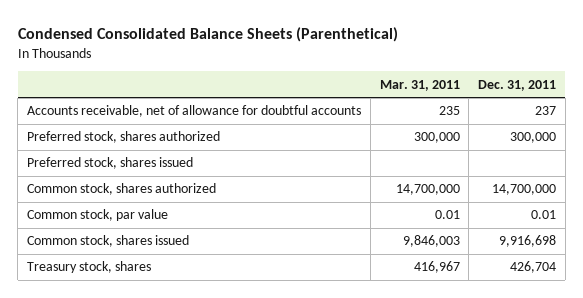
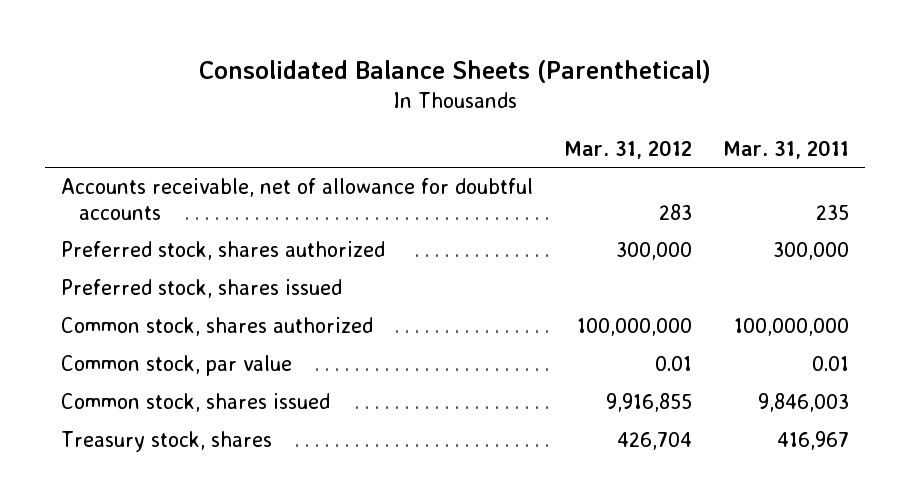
- Condensed Consolidated Balance Sheets (Parenthetical)
+ Consolidated Balance Sheets (Parenthetical)
- | Mar. 31, 2011 | Dec. 31, 2011
+ | Mar. 31, 2012 | Mar. 31, 2011
- Common stock, shares authorized | 14,700,000 | 14,700,000
+ Common stock, shares authorized | 100,000,000 | 100,000,000

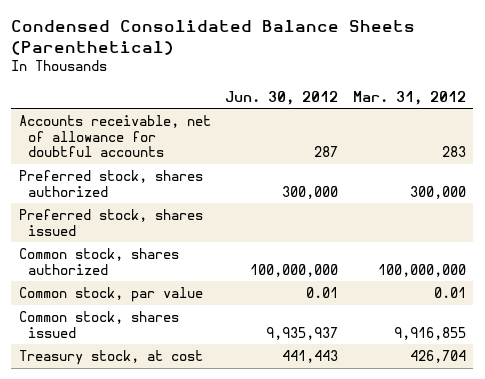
- Consolidated Balance Sheets (Parenthetical)
+ Condensed Consolidated Balance Sheets (Parenthetical)
- | Mar. 31, 2012 | Mar. 31, 2011
+ | Jun. 30, 2012 | Mar. 31, 2012
- Treasury stock, shares | 426,704 | 416,967
+ Treasury stock, at cost | 441,443 | 426,704

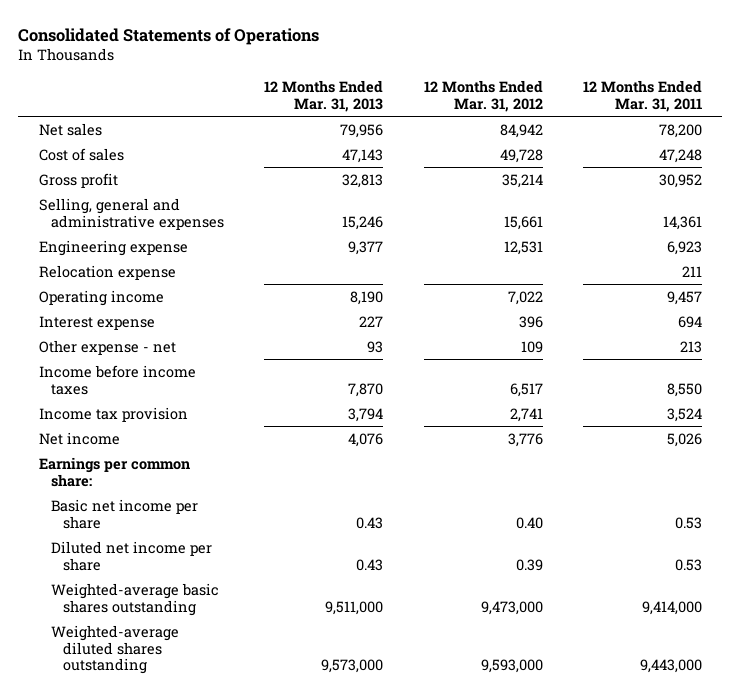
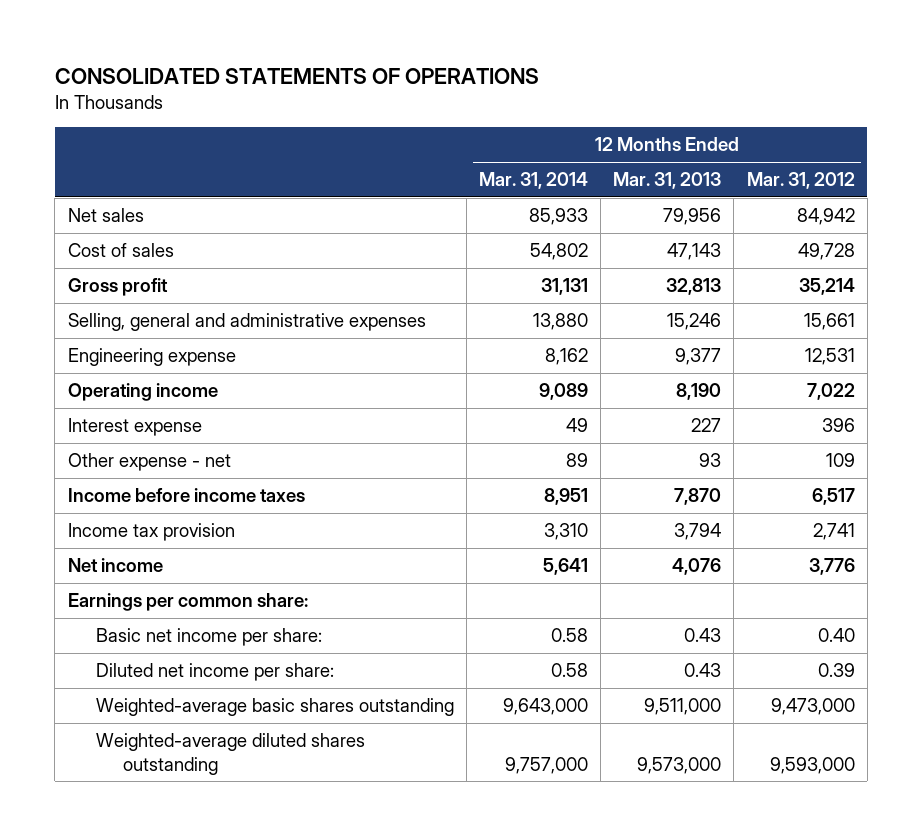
- Consolidated Statements of Operations
+ CONSOLIDATED STATEMENTS OF OPERATIONS
- | 12 Months Ended Mar. 31, 2013 | 12 Months Ended Mar. 31, 2012 | 12 Months Ended Mar. 31, 2011
+ | 12 Months Ended Mar. 31, 2014 | 12 Months Ended Mar. 31, 2013 | 12 Months Ended Mar. 31, 2012
- Relocation expense | | | 211
- Basic net income per share | 0.43 | 0.40 | 0.53
- Diluted net income per share | 0.43 | 0.39 | 0.53
+ Basic net income per share: | 0.58 | 0.43 | 0.40
+ Diluted net income per share: | 0.58 | 0.43 | 0.39

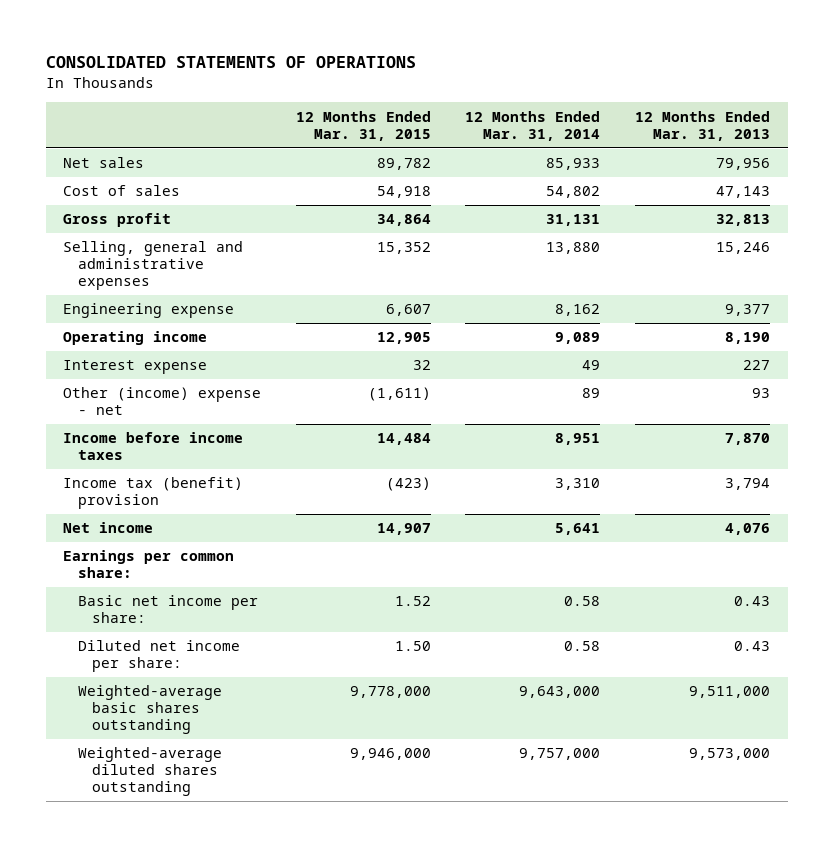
- | 12 Months Ended Mar. 31, 2014 | 12 Months Ended Mar. 31, 2013 | 12 Months Ended Mar. 31, 2012
+ | 12 Months Ended Mar. 31, 2015 | 12 Months Ended Mar. 31, 2014 | 12 Months Ended Mar. 31, 2013
- Other expense - net | 89 | 93 | 109
+ Other (income) expense - net | (1,611) | 89 | 93
- Income tax provision | 3,310 | 3,794 | 2,741
+ Income tax (benefit) provision | (423) | 3,310 | 3,794

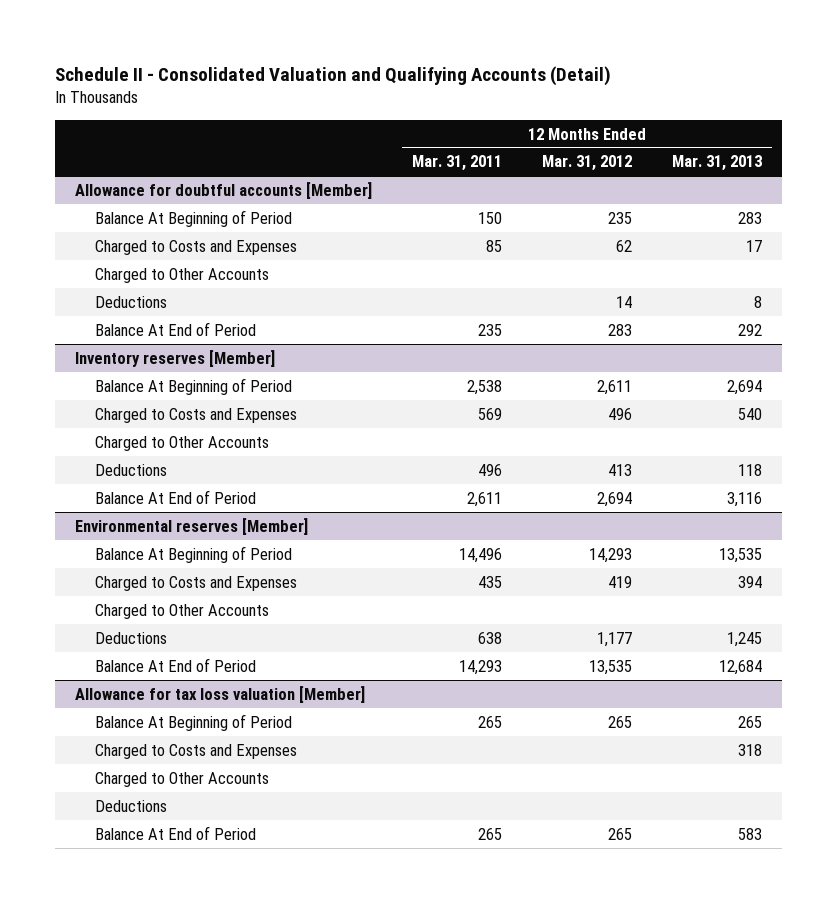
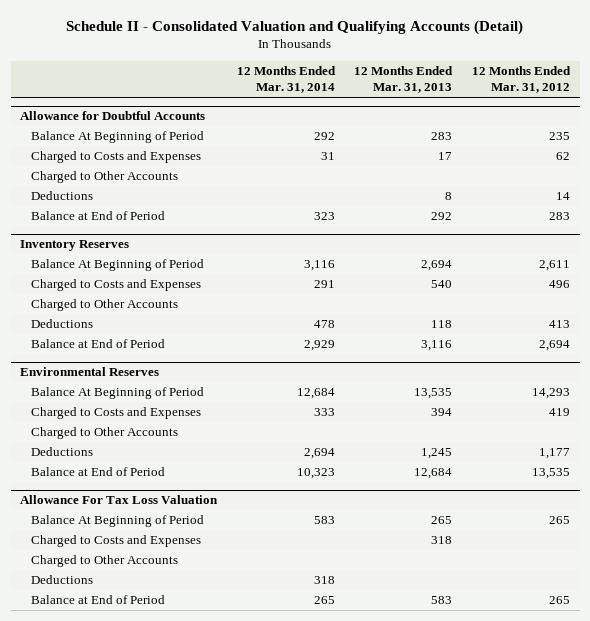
- | 12 Months Ended Mar. 31, 2011 | 12 Months Ended Mar. 31, 2012 | 12 Months Ended Mar. 31, 2013
+ | 12 Months Ended Mar. 31, 2014 | 12 Months Ended Mar. 31, 2013 | 12 Months Ended Mar. 31, 2012
- Allowance for doubtful accounts [Member]
+ Allowance for Doubtful Accounts
- Balance At End of Period | 235 | 283 | 292
- Inventory reserves [Member]
+ Balance at End of Period | 323 | 292 | 283
+ Inventory Reserves
- Balance At End of Period | 2,611 | 2,694 | 3,116
- Environmental reserves [Member]
+ Balance at End of Period | 2,929 | 3,116 | 2,694
+ Environmental Reserves
- Balance At End of Period | 14,293 | 13,535 | 12,684
- Allowance for tax loss valuation [Member]
+ Balance at End of Period | 10,323 | 12,684 | 13,535
+ Allowance For Tax Loss Valuation
- Balance At End of Period | 265 | 265 | 583
+ Balance at End of Period | 265 | 583 | 265

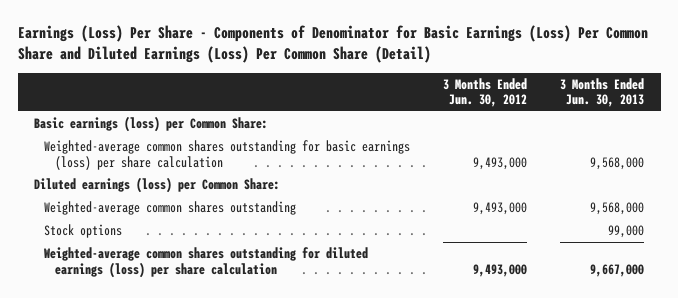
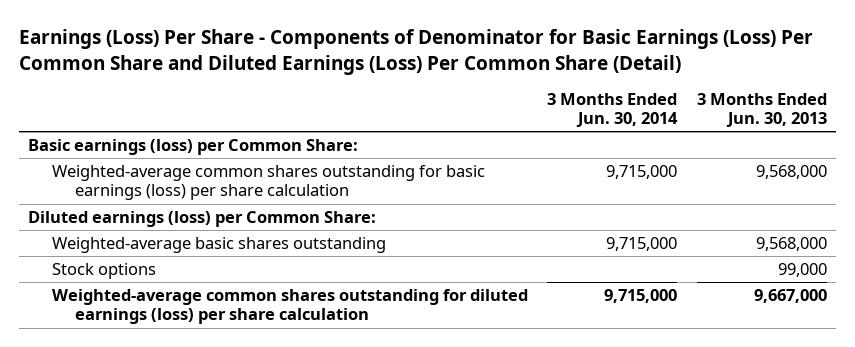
- | 3 Months Ended Jun. 30, 2012 | 3 Months Ended Jun. 30, 2013
+ | 3 Months Ended Jun. 30, 2014 | 3 Months Ended Jun. 30, 2013
- Weighted-average common shares outstanding | 9,493,000 | 9,568,000
+ Weighted-average basic shares outstanding | 9,715,000 | 9,568,000

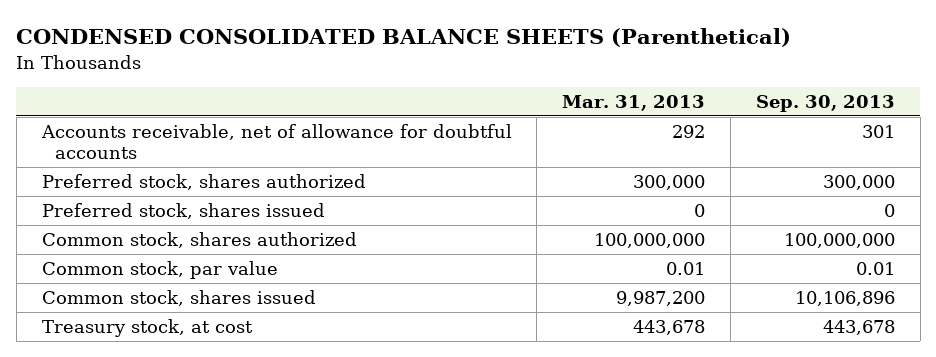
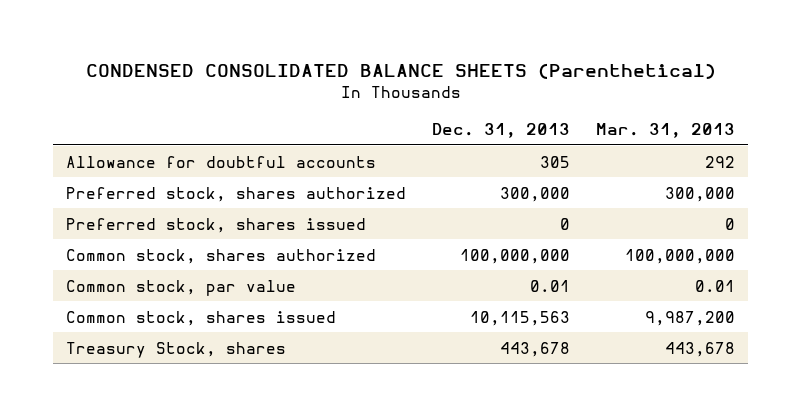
- | Mar. 31, 2013 | Sep. 30, 2013
+ | Dec. 31, 2013 | Mar. 31, 2013
- Accounts receivable, net of allowance for doubtful accounts | 292 | 301
+ Allowance for doubtful accounts | 305 | 292
- Treasury stock, at cost | 443,678 | 443,678
+ Treasury Stock, shares | 443,678 | 443,678

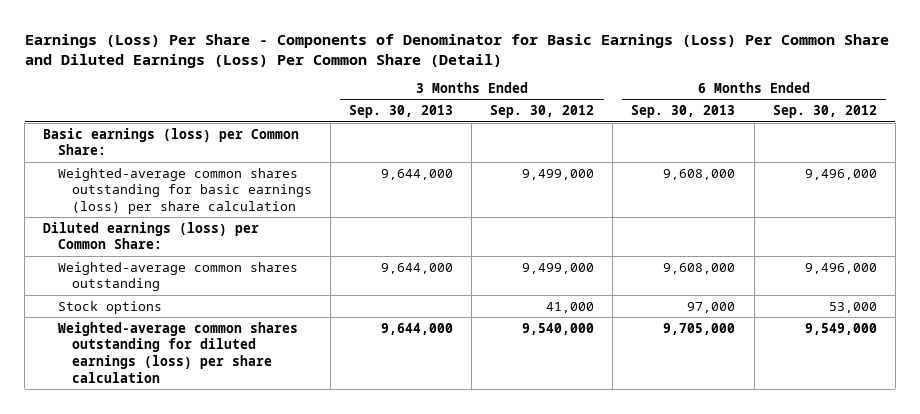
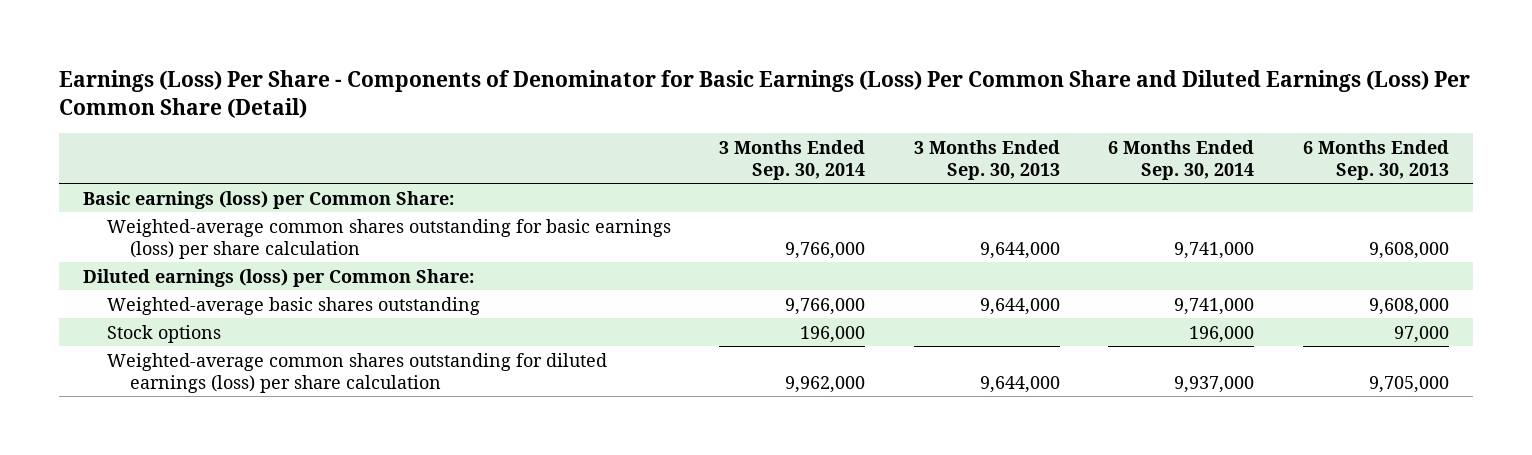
- | 3 Months Ended Sep. 30, 2013 | 3 Months Ended Sep. 30, 2012 | 6 Months Ended Sep. 30, 2013 | 6 Months Ended Sep. 30, 2012
+ | 3 Months Ended Sep. 30, 2014 | 3 Months Ended Sep. 30, 2013 | 6 Months Ended Sep. 30, 2014 | 6 Months Ended Sep. 30, 2013
- Weighted-average common shares outstanding | 9,644,000 | 9,499,000 | 9,608,000 | 9,496,000
+ Weighted-average basic shares outstanding | 9,766,000 | 9,644,000 | 9,741,000 | 9,608,000

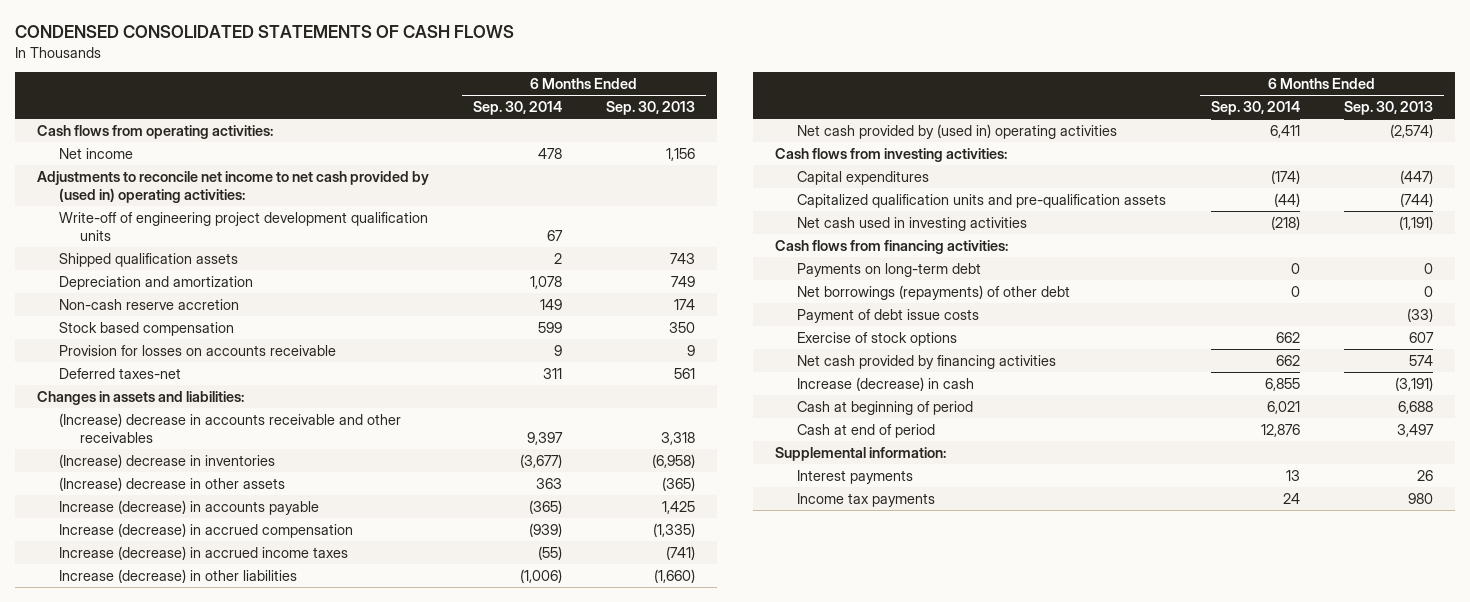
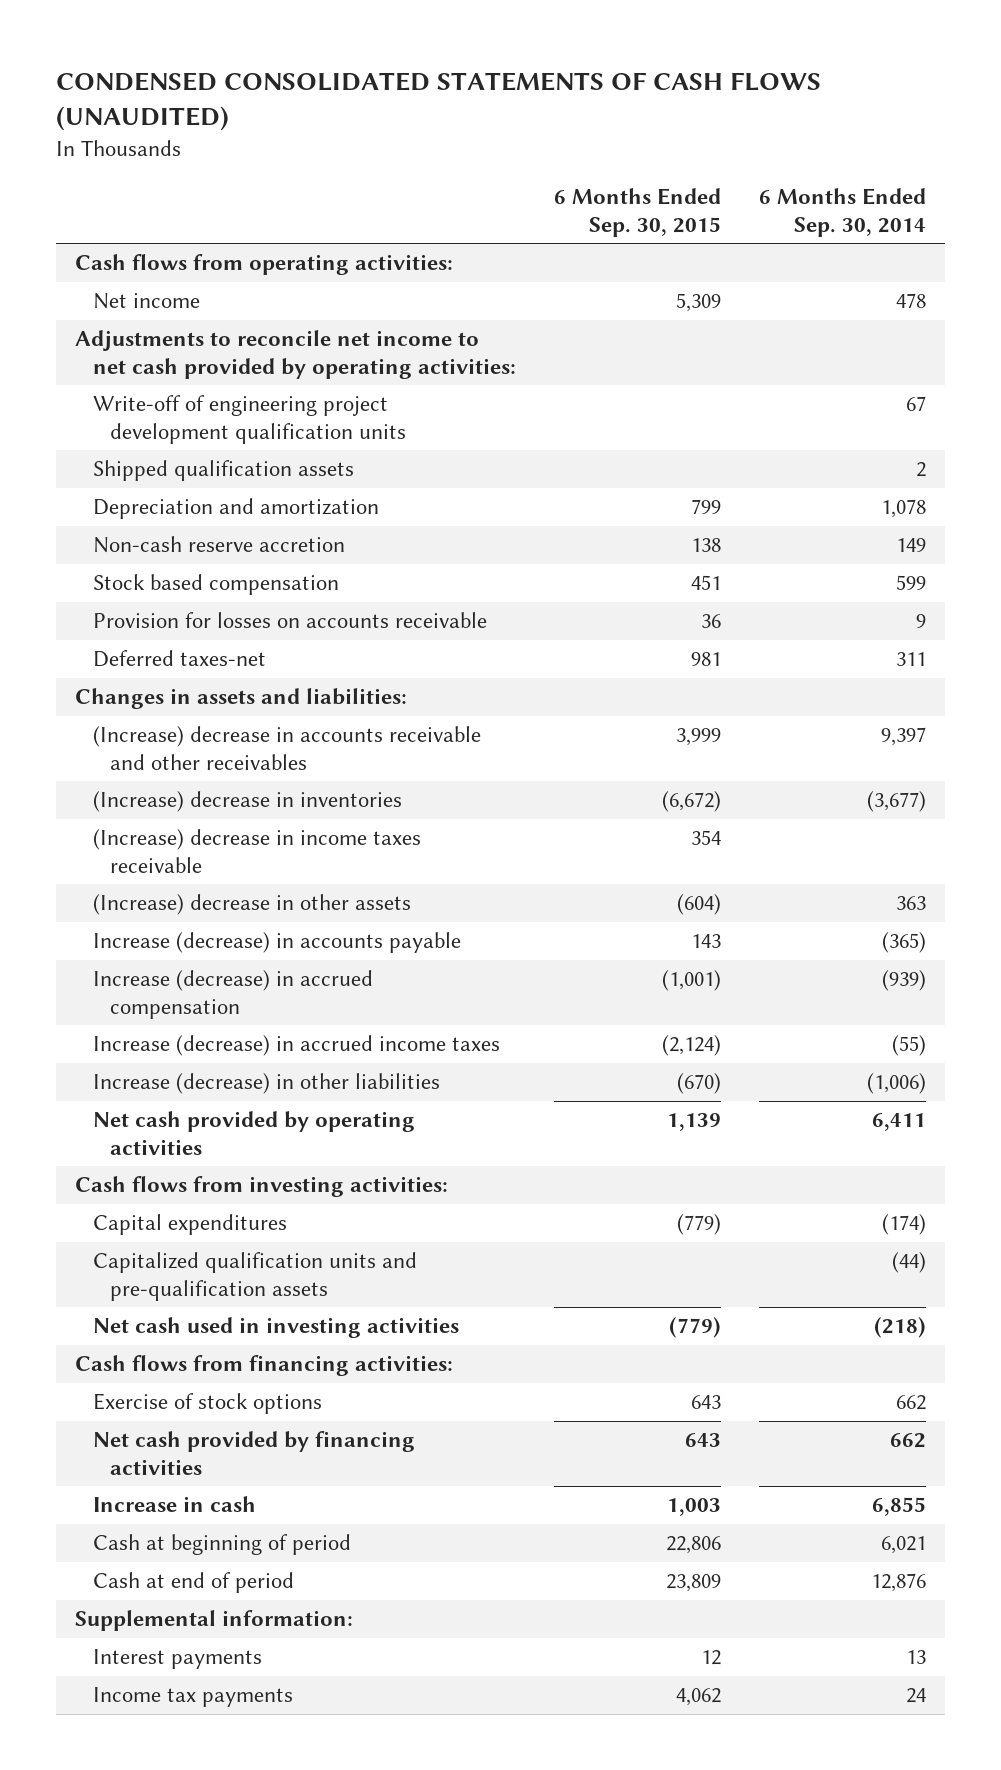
- CONDENSED CONSOLIDATED STATEMENTS OF CASH FLOWS
+ CONDENSED CONSOLIDATED STATEMENTS OF CASH FLOWS (UNAUDITED)
- | 6 Months Ended Sep. 30, 2014 | 6 Months Ended Sep. 30, 2013
+ | 6 Months Ended Sep. 30, 2015 | 6 Months Ended Sep. 30, 2014
- Adjustments to reconcile net income to net cash provided by (used in) operating activities:
+ Adjustments to reconcile net income to net cash provided by operating activities:
+ (Increase) decrease in income taxes receivable | 354 |
- Net cash provided by (used in) operating activities | 6,411 | (2,574)
+ Net cash provided by operating activities | 1,139 | 6,411
- Payments on long-term debt | 0 | 0
- Net borrowings (repayments) of other debt | 0 | 0
- Payment of debt issue costs | | (33)
- Increase (decrease) in cash | 6,855 | (3,191)
+ Increase in cash | 1,003 | 6,855

